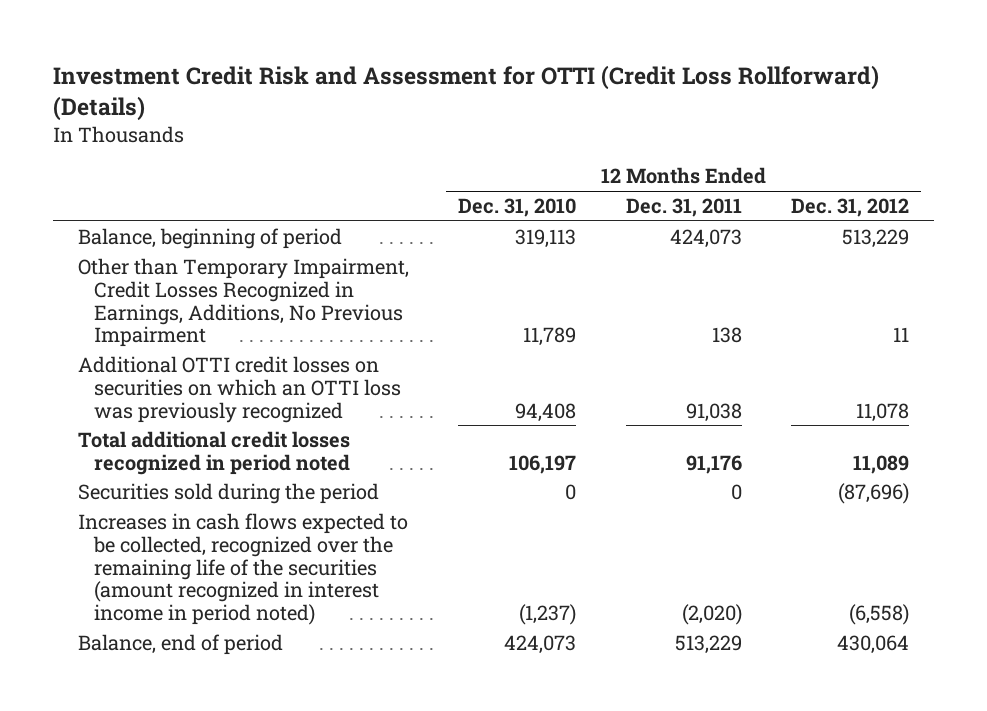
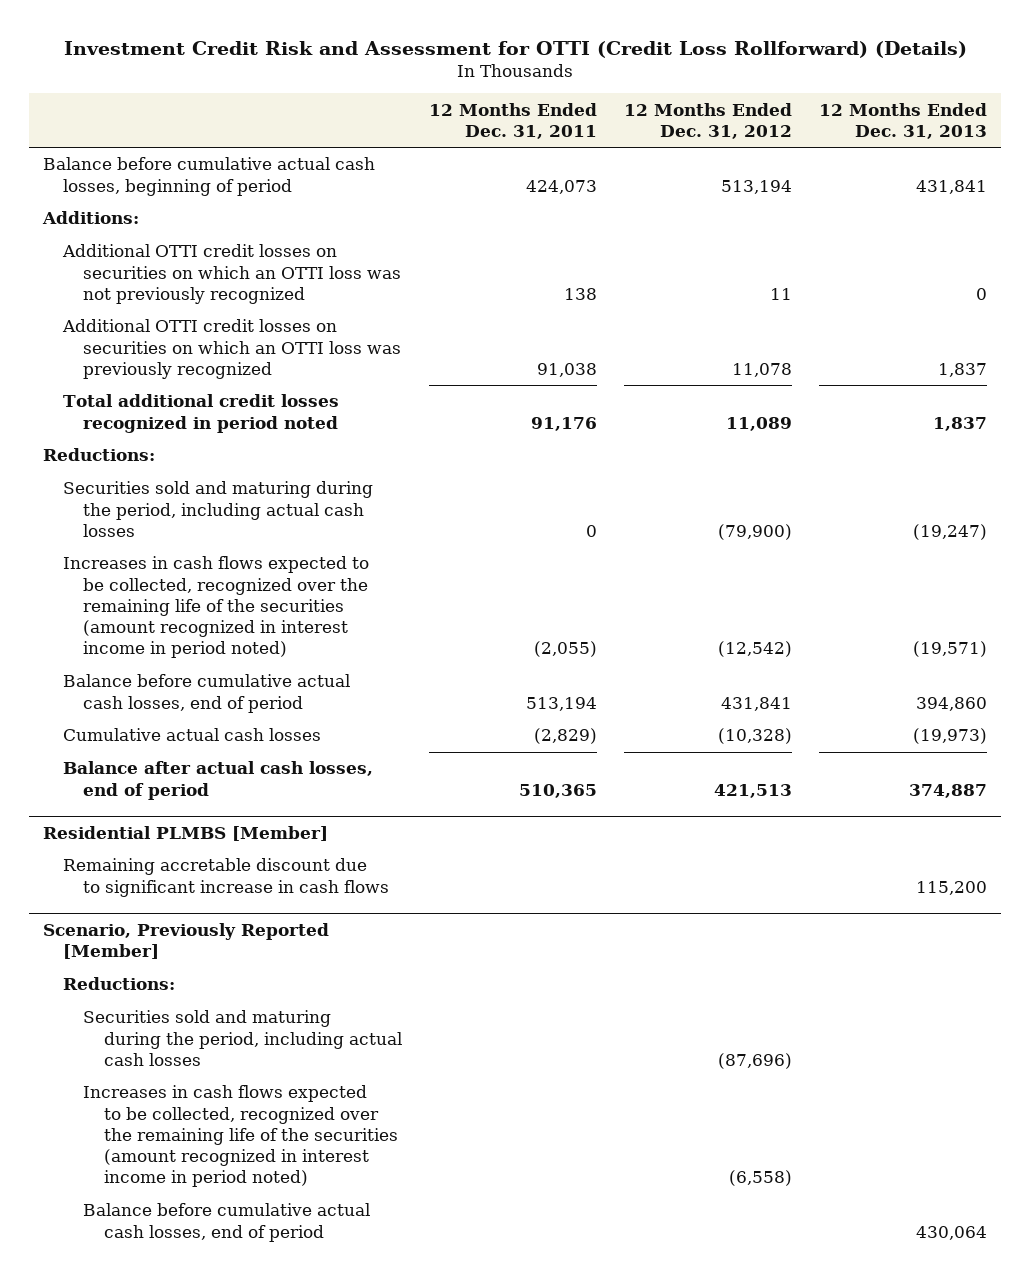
- | 12 Months Ended Dec. 31, 2010 | 12 Months Ended Dec. 31, 2011 | 12 Months Ended Dec. 31, 2012
+ | 12 Months Ended Dec. 31, 2011 | 12 Months Ended Dec. 31, 2012 | 12 Months Ended Dec. 31, 2013
- Balance, beginning of period | 319,113 | 424,073 | 513,229
- Other than Temporary Impairment, Credit Losses Recognized in Earnings, Additions, No Previous Impairment | 11,789 | 138 | 11
+ Balance before cumulative actual cash losses, beginning of period | 424,073 | 513,194 | 431,841
+ Additions:
+ Additional OTTI credit losses on securities on which an OTTI loss was not previously recognized | 138 | 11 | 0
- Securities sold during the period | 0 | 0 | (87,696)
- Increases in cash flows expected to be collected, recognized over the remaining life of the securities (amount recognized in interest income in period noted) | (1,237) | (2,020) | (6,558)
- Balance, end of period | 424,073 | 513,229 | 430,064
+ Reductions:
+ Securities sold and maturing during the period, including actual cash losses | 0 | (79,900) | (19,247)
+ Increases in cash flows expected to be collected, recognized over the remaining life of the securities (amount recognized in interest income in period noted) | (2,055) | (12,542) | (19,571)
+ Balance before cumulative actual cash losses, end of period | 513,194 | 431,841 | 394,860
+ Cumulative actual cash losses | (2,829) | (10,328) | (19,973)
+ Balance after actual cash losses, end of period | 510,365 | 421,513 | 374,887
+ Residential PLMBS [Member]
+ Remaining accretable discount due to significant increase in cash flows | | | 115,200
+ Scenario, Previously Reported [Member]
+ Reductions:
+ Securities sold and maturing during the period, including actual cash losses | | (87,696) |
+ Increases in cash flows expected to be collected, recognized over the remaining life of the securities (amount recognized in interest income in period noted) | | (6,558) |
+ Balance before cumulative actual cash losses, end of period | | | 430,064

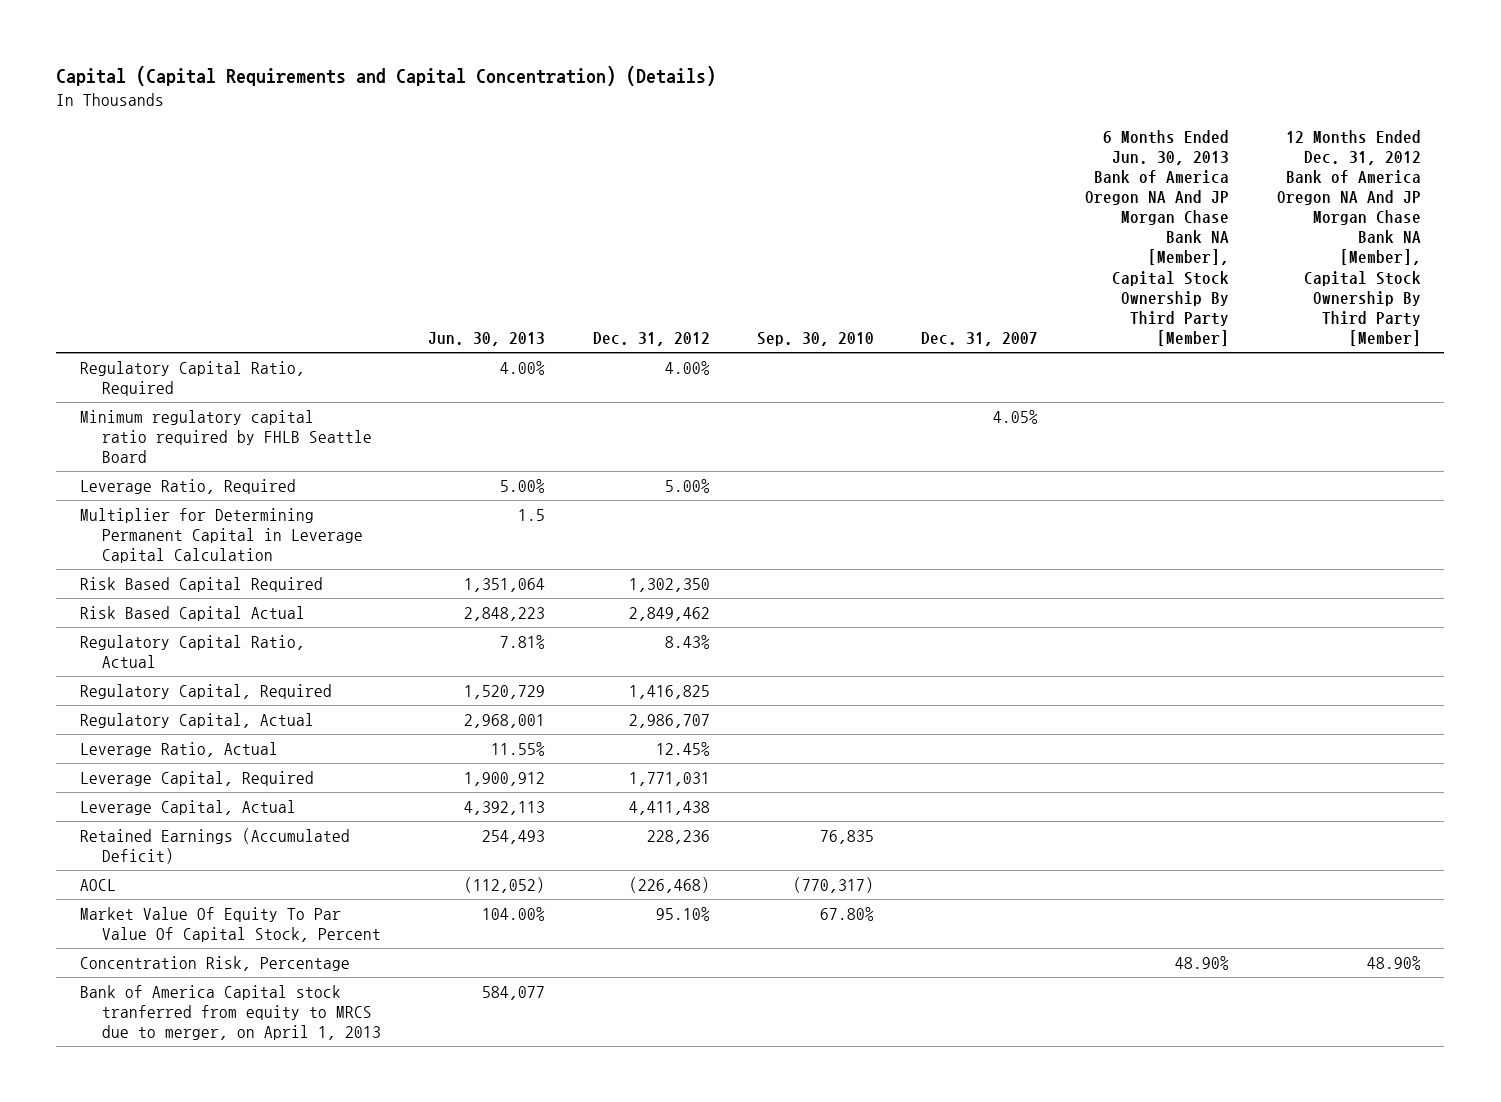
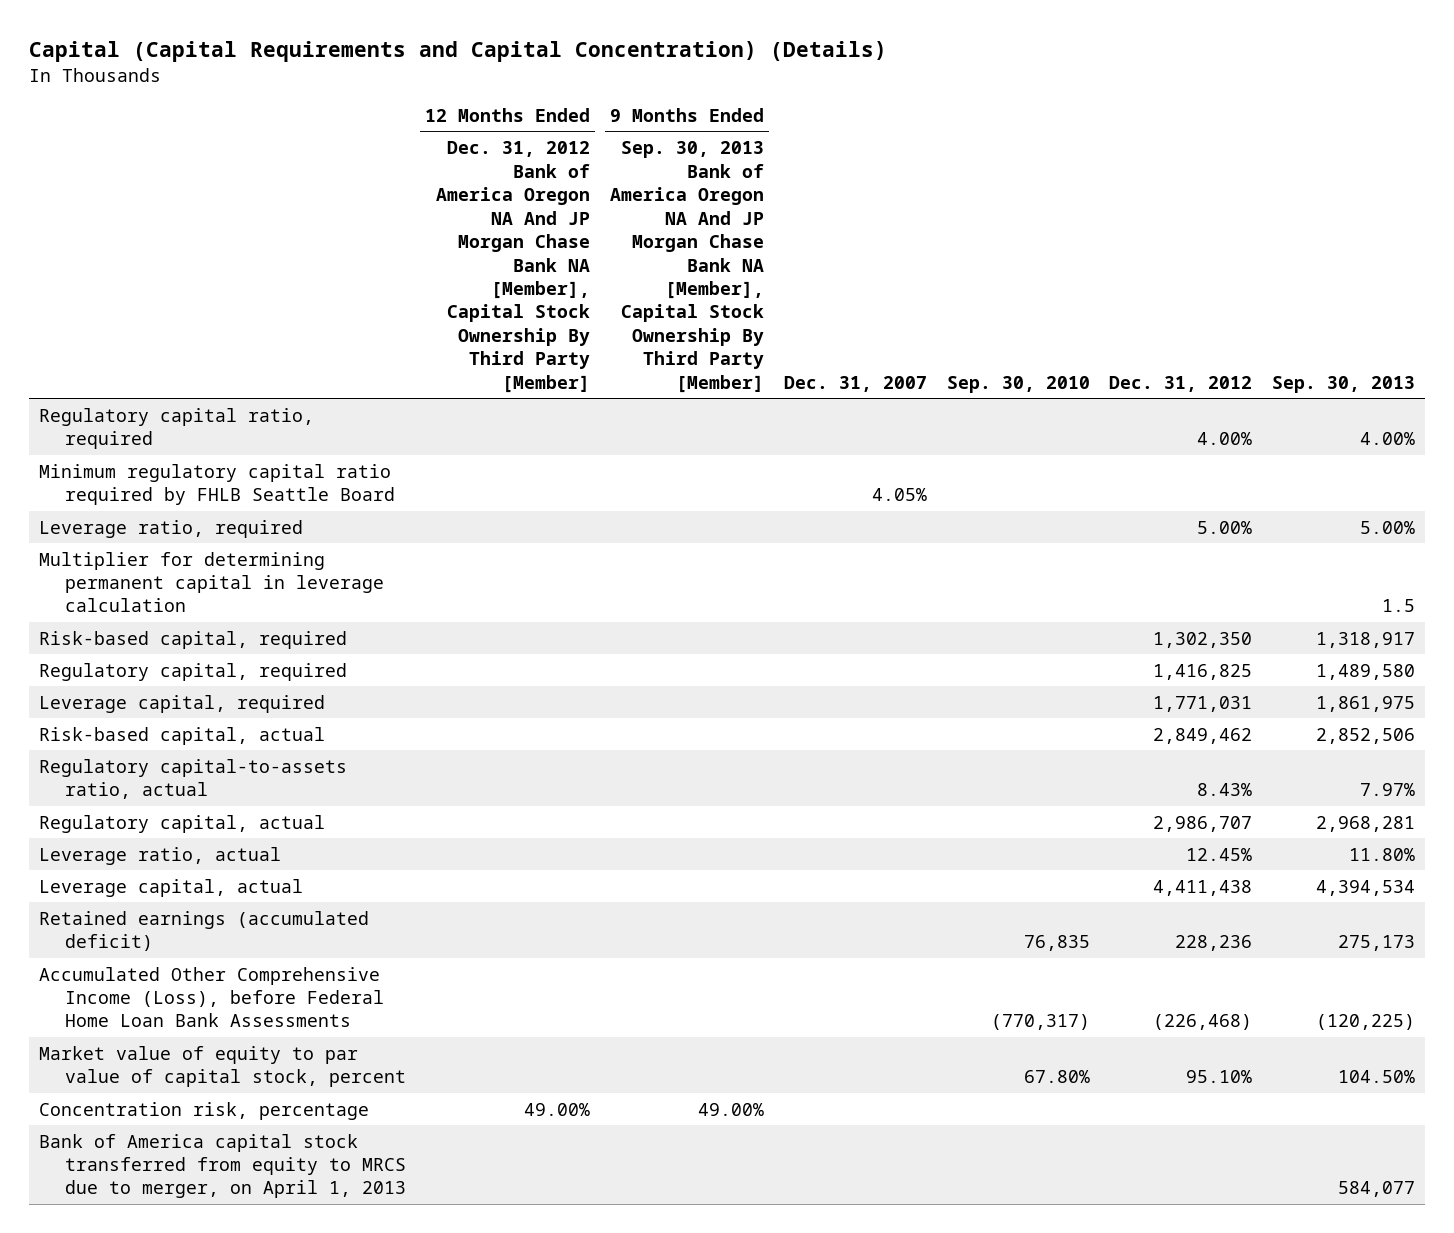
- | Jun. 30, 2013 | Dec. 31, 2012 | Sep. 30, 2010 | Dec. 31, 2007 | 6 Months Ended Jun. 30, 2013 Bank of America Oregon NA And JP Morgan Chase Bank NA [Member], Capital Stock Ownership By Third Party [Member] | 12 Months Ended Dec. 31, 2012 Bank of America Oregon NA And JP Morgan Chase Bank NA [Member], Capital Stock Ownership By Third Party [Member]
+ | 12 Months Ended Dec. 31, 2012 Bank of America Oregon NA And JP Morgan Chase Bank NA [Member], Capital Stock Ownership By Third Party [Member] | 9 Months Ended Sep. 30, 2013 Bank of America Oregon NA And JP Morgan Chase Bank NA [Member], Capital Stock Ownership By Third Party [Member] | Dec. 31, 2007 | Sep. 30, 2010 | Dec. 31, 2012 | Sep. 30, 2013
- Regulatory Capital Ratio, Required | 4.00% | 4.00% | | | |
+ Regulatory capital ratio, required | | | | | 4.00% | 4.00%
- Leverage Ratio, Required | 5.00% | 5.00% | | | |
- Multiplier for Determining Permanent Capital in Leverage Capital Calculation | 1.5 | | | | |
- Risk Based Capital Required | 1,351,064 | 1,302,350 | | | |
- Risk Based Capital Actual | 2,848,223 | 2,849,462 | | | |
- Regulatory Capital Ratio, Actual | 7.81% | 8.43% | | | |
- Regulatory Capital, Required | 1,520,729 | 1,416,825 | | | |
- Regulatory Capital, Actual | 2,968,001 | 2,986,707 | | | |
- Leverage Ratio, Actual | 11.55% | 12.45% | | | |
- Leverage Capital, Required | 1,900,912 | 1,771,031 | | | |
- Leverage Capital, Actual | 4,392,113 | 4,411,438 | | | |
- Retained Earnings (Accumulated Deficit) | 254,493 | 228,236 | 76,835 | | |
- AOCL | (112,052) | (226,468) | (770,317) | | |
- Market Value Of Equity To Par Value Of Capital Stock, Percent | 104.00% | 95.10% | 67.80% | | |
- Concentration Risk, Percentage | | | | | 48.90% | 48.90%
- Bank of America Capital stock tranferred from equity to MRCS due to merger, on April 1, 2013 | 584,077 | | | | |
+ Leverage ratio, required | | | | | 5.00% | 5.00%
+ Multiplier for determining permanent capital in leverage calculation | | | | | | 1.5
+ Risk-based capital, required | | | | | 1,302,350 | 1,318,917
+ Regulatory capital, required | | | | | 1,416,825 | 1,489,580
+ Leverage capital, required | | | | | 1,771,031 | 1,861,975
+ Risk-based capital, actual | | | | | 2,849,462 | 2,852,506
+ Regulatory capital-to-assets ratio, actual | | | | | 8.43% | 7.97%
+ Regulatory capital, actual | | | | | 2,986,707 | 2,968,281
+ Leverage ratio, actual | | | | | 12.45% | 11.80%
+ Leverage capital, actual | | | | | 4,411,438 | 4,394,534
+ Retained earnings (accumulated deficit) | | | | 76,835 | 228,236 | 275,173
+ Accumulated Other Comprehensive Income (Loss), before Federal Home Loan Bank Assessments | | | | (770,317) | (226,468) | (120,225)
+ Market value of equity to par value of capital stock, percent | | | | 67.80% | 95.10% | 104.50%
+ Concentration risk, percentage | 49.00% | 49.00% | | | |
+ Bank of America capital stock transferred from equity to MRCS due to merger, on April 1, 2013 | | | | | | 584,077

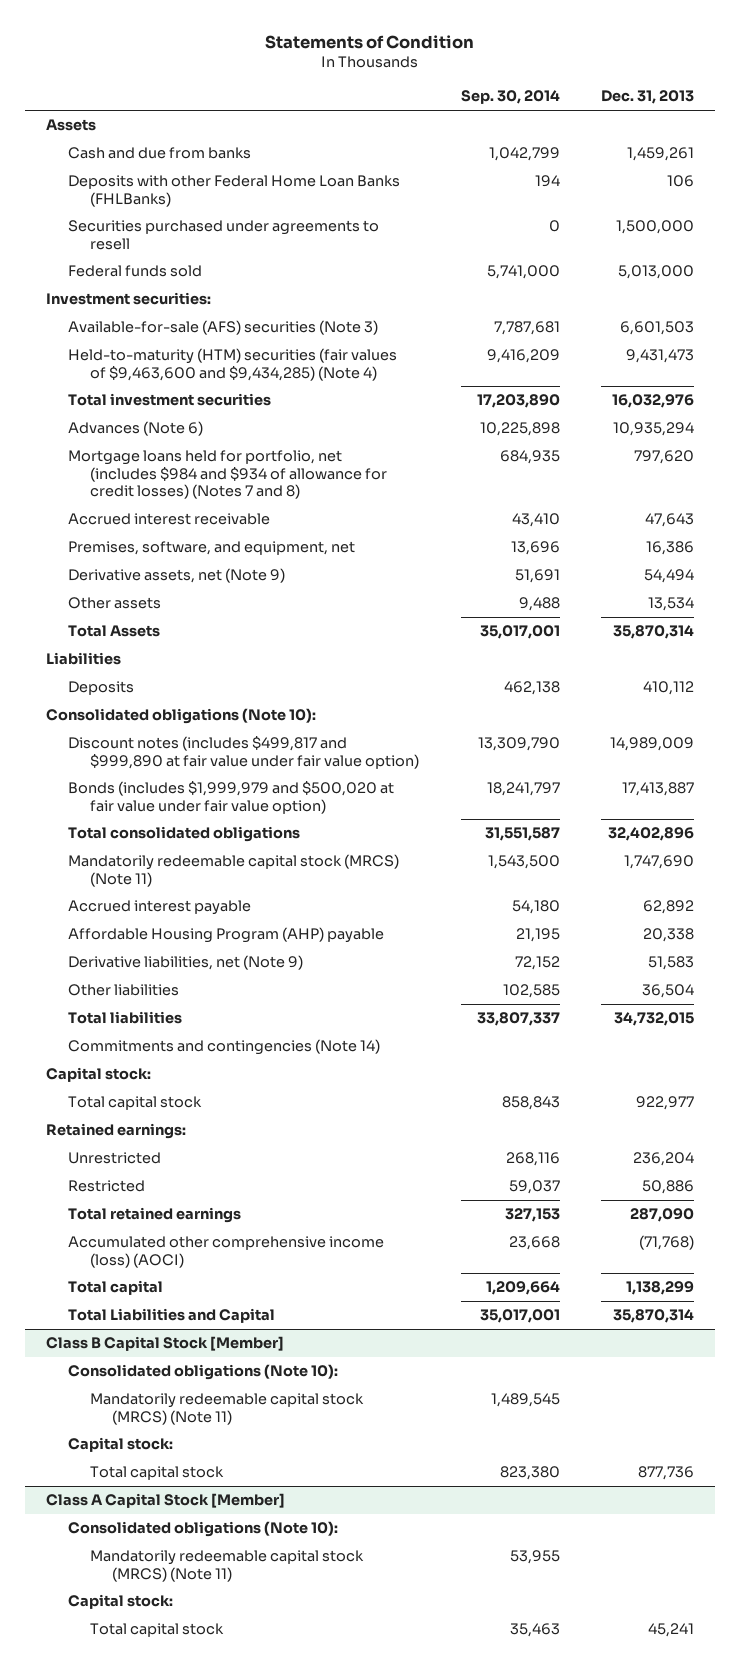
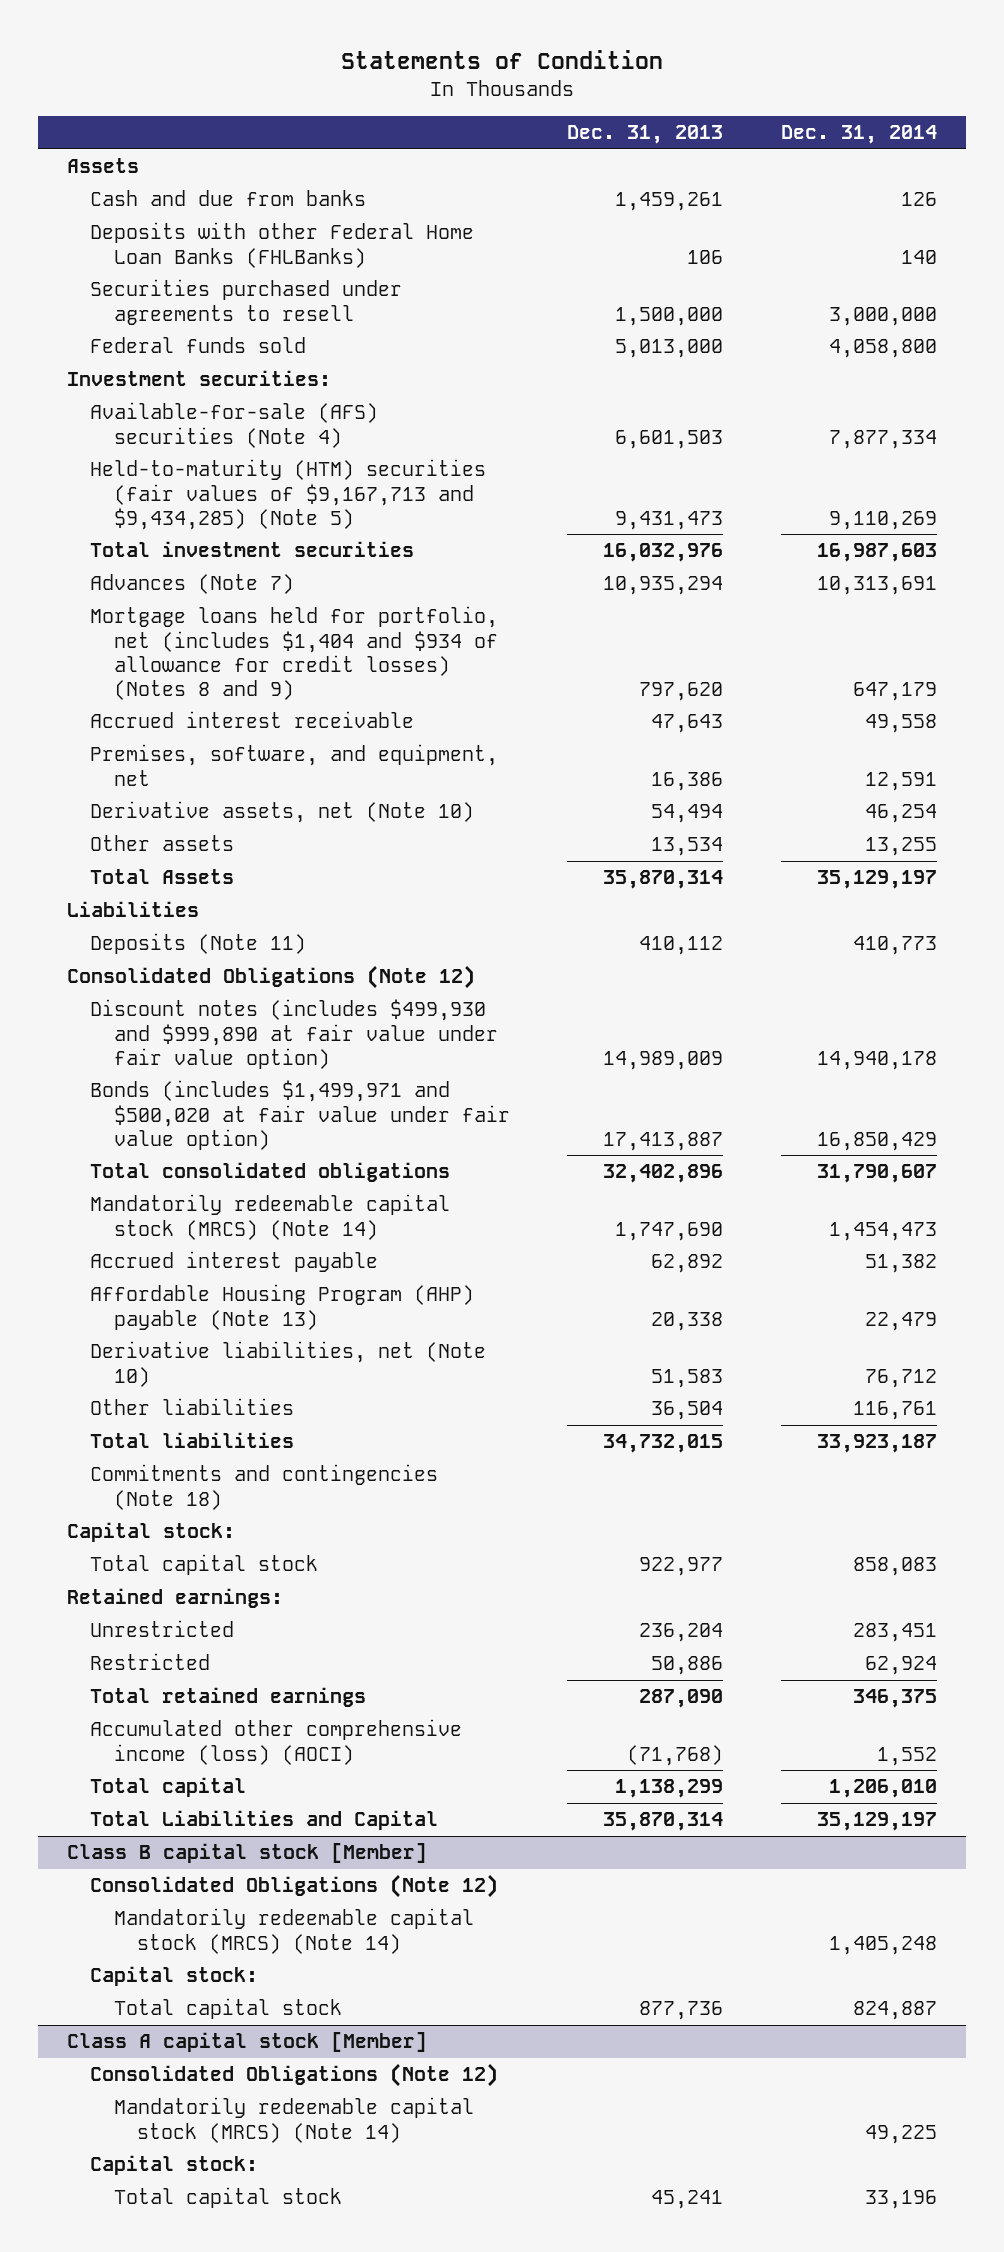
- | Sep. 30, 2014 | Dec. 31, 2013
+ | Dec. 31, 2013 | Dec. 31, 2014
- Available-for-sale (AFS) securities (Note 3) | 7,787,681 | 6,601,503
- Held-to-maturity (HTM) securities (fair values of $9,463,600 and $9,434,285) (Note 4) | 9,416,209 | 9,431,473
+ Available-for-sale (AFS) securities (Note 4) | 6,601,503 | 7,877,334
+ Held-to-maturity (HTM) securities (fair values of $9,167,713 and $9,434,285) (Note 5) | 9,431,473 | 9,110,269
- Advances (Note 6) | 10,225,898 | 10,935,294
- Mortgage loans held for portfolio, net (includes $984 and $934 of allowance for credit losses) (Notes 7 and 8) | 684,935 | 797,620
+ Advances (Note 7) | 10,935,294 | 10,313,691
+ Mortgage loans held for portfolio, net (includes $1,404 and $934 of allowance for credit losses) (Notes 8 and 9) | 797,620 | 647,179
- Derivative assets, net (Note 9) | 51,691 | 54,494
+ Derivative assets, net (Note 10) | 54,494 | 46,254
- Deposits | 462,138 | 410,112
- Consolidated obligations (Note 10):
- Discount notes (includes $499,817 and $999,890 at fair value under fair value option) | 13,309,790 | 14,989,009
- Bonds (includes $1,999,979 and $500,020 at fair value under fair value option) | 18,241,797 | 17,413,887
+ Deposits (Note 11) | 410,112 | 410,773
+ Consolidated Obligations (Note 12)
+ Discount notes (includes $499,930 and $999,890 at fair value under fair value option) | 14,989,009 | 14,940,178
+ Bonds (includes $1,499,971 and $500,020 at fair value under fair value option) | 17,413,887 | 16,850,429
- Mandatorily redeemable capital stock (MRCS) (Note 11) | 1,543,500 | 1,747,690
+ Mandatorily redeemable capital stock (MRCS) (Note 14) | 1,747,690 | 1,454,473
- Affordable Housing Program (AHP) payable | 21,195 | 20,338
- Derivative liabilities, net (Note 9) | 72,152 | 51,583
+ Affordable Housing Program (AHP) payable (Note 13) | 20,338 | 22,479
+ Derivative liabilities, net (Note 10) | 51,583 | 76,712
- Commitments and contingencies (Note 14)
+ Commitments and contingencies (Note 18)
- Class B Capital Stock [Member]
- Consolidated obligations (Note 10):
- Mandatorily redeemable capital stock (MRCS) (Note 11) | 1,489,545 |
+ Class B capital stock [Member]
+ Consolidated Obligations (Note 12)
+ Mandatorily redeemable capital stock (MRCS) (Note 14) | | 1,405,248
- Class A Capital Stock [Member]
- Consolidated obligations (Note 10):
- Mandatorily redeemable capital stock (MRCS) (Note 11) | 53,955 |
+ Class A capital stock [Member]
+ Consolidated Obligations (Note 12)
+ Mandatorily redeemable capital stock (MRCS) (Note 14) | | 49,225

